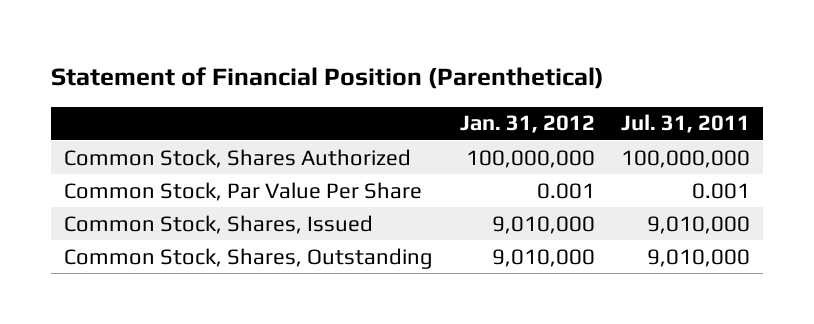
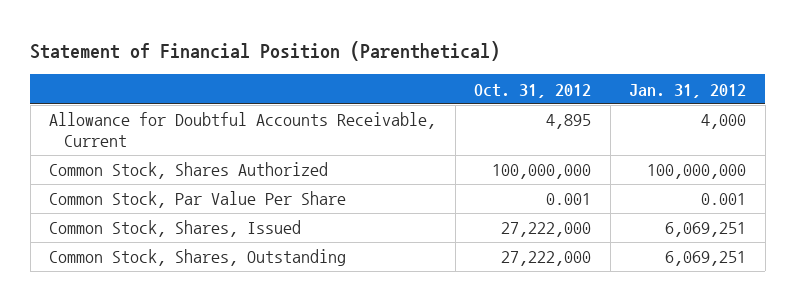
- | Jan. 31, 2012 | Jul. 31, 2011
+ | Oct. 31, 2012 | Jan. 31, 2012
+ Allowance for Doubtful Accounts Receivable, Current | 4,895 | 4,000
- Common Stock, Shares, Issued | 9,010,000 | 9,010,000
- Common Stock, Shares, Outstanding | 9,010,000 | 9,010,000
+ Common Stock, Shares, Issued | 27,222,000 | 6,069,251
+ Common Stock, Shares, Outstanding | 27,222,000 | 6,069,251

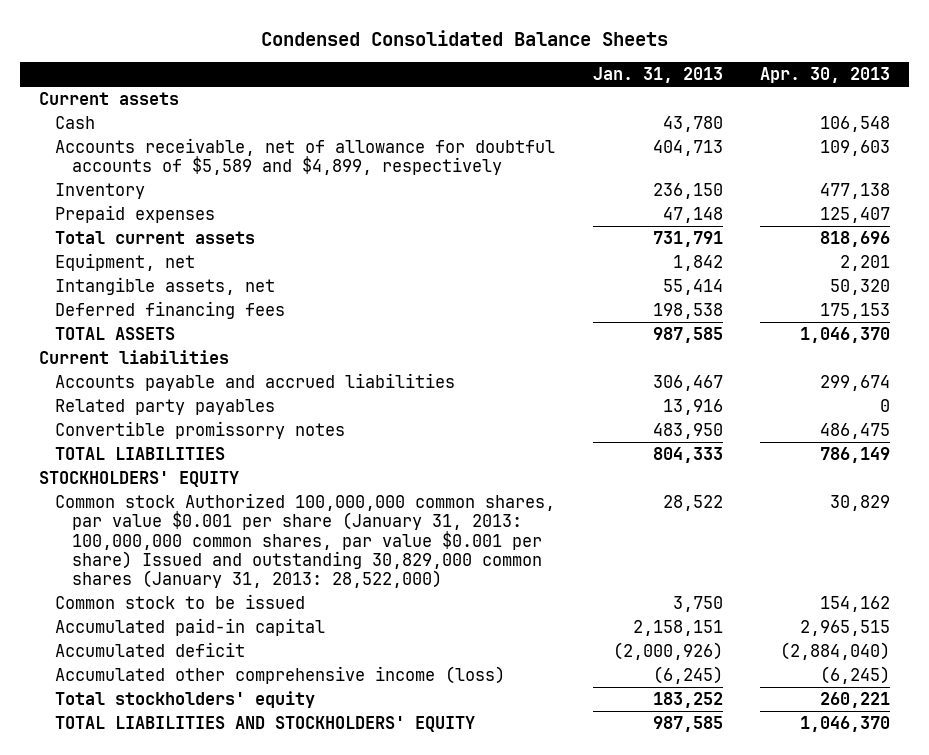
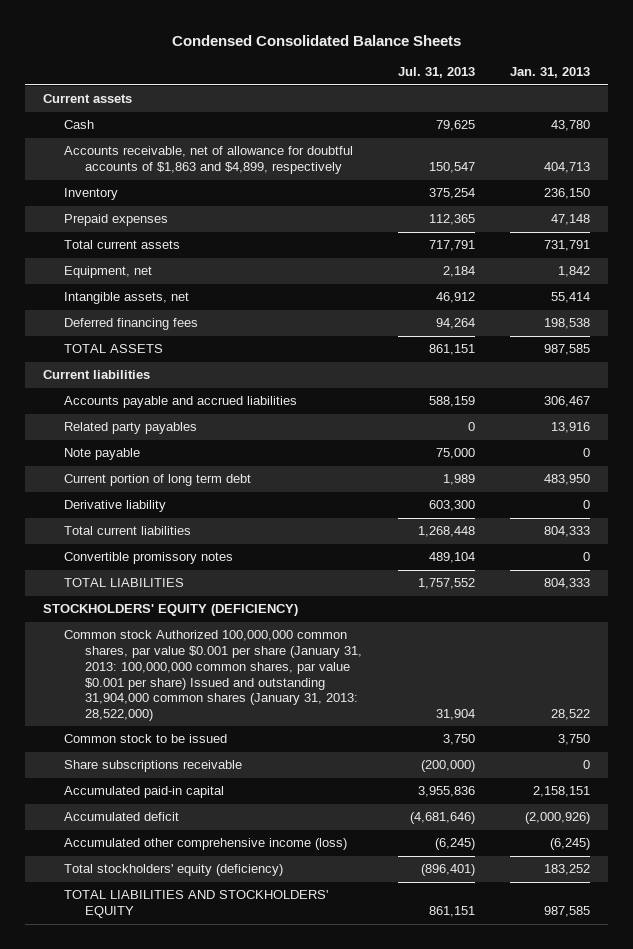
- | Jan. 31, 2013 | Apr. 30, 2013
+ | Jul. 31, 2013 | Jan. 31, 2013
- Accounts receivable, net of allowance for doubtful accounts of $5,589 and $4,899, respectively | 404,713 | 109,603
+ Accounts receivable, net of allowance for doubtful accounts of $1,863 and $4,899, respectively | 150,547 | 404,713
- Convertible promissorry notes | 483,950 | 486,475
+ Note payable | 75,000 | 0
+ Current portion of long term debt | 1,989 | 483,950
+ Derivative liability | 603,300 | 0
+ Total current liabilities | 1,268,448 | 804,333
+ Convertible promissory notes | 489,104 | 0
- STOCKHOLDERS' EQUITY
- Common stock Authorized 100,000,000 common shares, par value $0.001 per share (January 31, 2013: 100,000,000 common shares, par value $0.001 per share) Issued and outstanding 30,829,000 common shares (January 31, 2013: 28,522,000) | 28,522 | 30,829
+ STOCKHOLDERS' EQUITY (DEFICIENCY)
+ Common stock Authorized 100,000,000 common shares, par value $0.001 per share (January 31, 2013: 100,000,000 common shares, par value $0.001 per share) Issued and outstanding 31,904,000 common shares (January 31, 2013: 28,522,000) | 31,904 | 28,522
+ Share subscriptions receivable | (200,000) | 0
- Total stockholders' equity | 183,252 | 260,221
+ Total stockholders' equity (deficiency) | (896,401) | 183,252

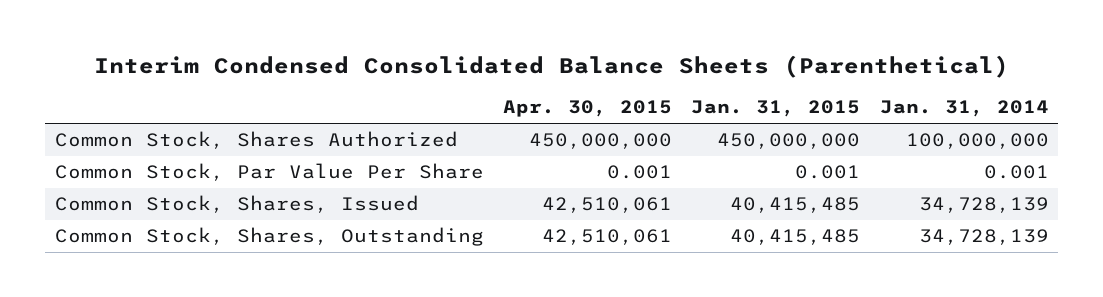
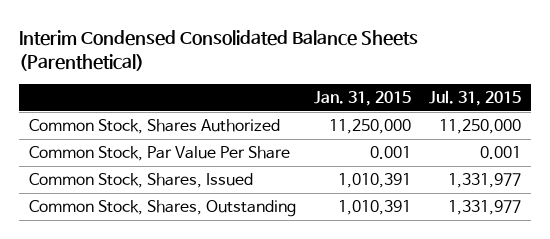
- | Apr. 30, 2015 | Jan. 31, 2015 | Jan. 31, 2014
+ | Jan. 31, 2015 | Jul. 31, 2015
- Common Stock, Shares Authorized | 450,000,000 | 450,000,000 | 100,000,000
+ Common Stock, Shares Authorized | 11,250,000 | 11,250,000
- Common Stock, Shares, Issued | 42,510,061 | 40,415,485 | 34,728,139
- Common Stock, Shares, Outstanding | 42,510,061 | 40,415,485 | 34,728,139
+ Common Stock, Shares, Issued | 1,010,391 | 1,331,977
+ Common Stock, Shares, Outstanding | 1,010,391 | 1,331,977

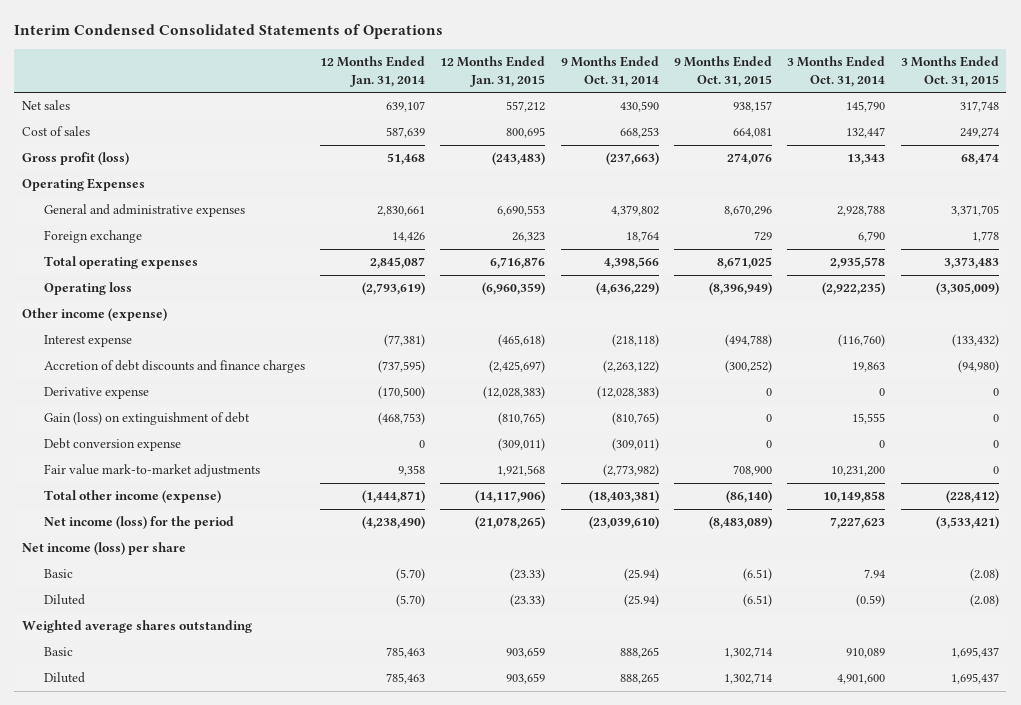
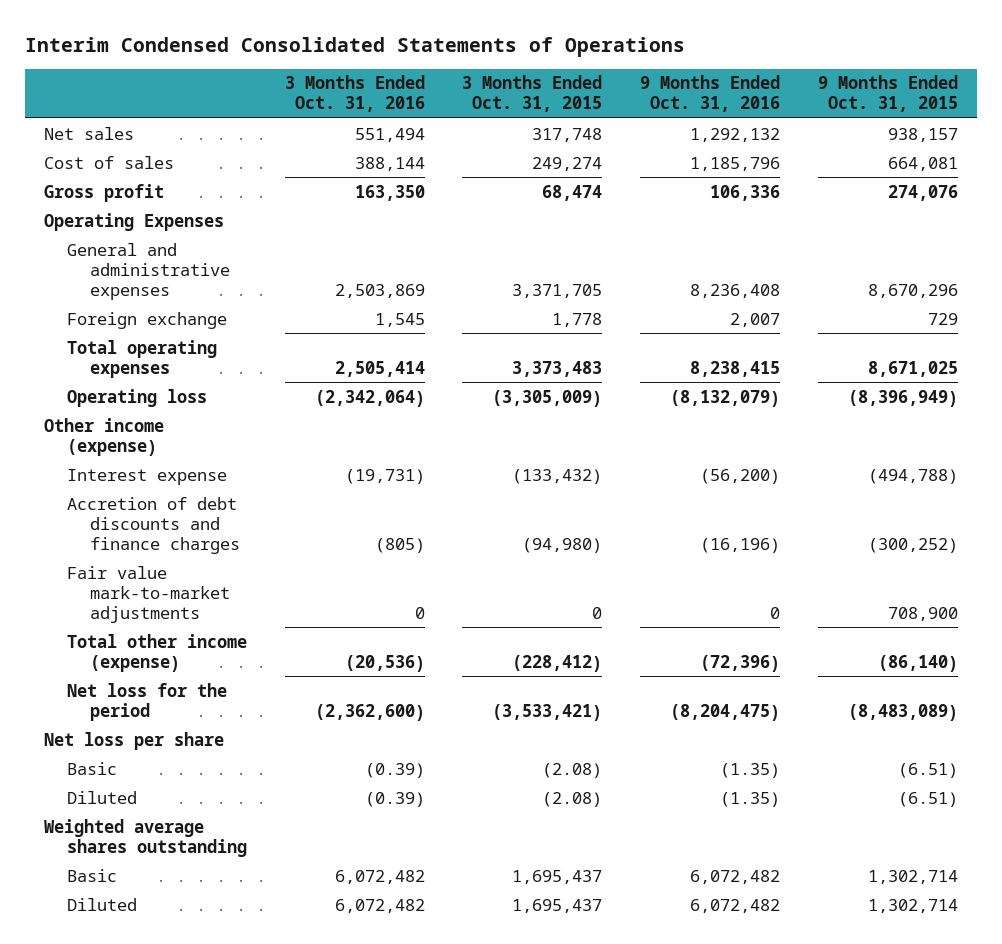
- | 12 Months Ended Jan. 31, 2014 | 12 Months Ended Jan. 31, 2015 | 9 Months Ended Oct. 31, 2014 | 9 Months Ended Oct. 31, 2015 | 3 Months Ended Oct. 31, 2014 | 3 Months Ended Oct. 31, 2015
+ | 3 Months Ended Oct. 31, 2016 | 3 Months Ended Oct. 31, 2015 | 9 Months Ended Oct. 31, 2016 | 9 Months Ended Oct. 31, 2015
- Gross profit (loss) | 51,468 | (243,483) | (237,663) | 274,076 | 13,343 | 68,474
+ Gross profit | 163,350 | 68,474 | 106,336 | 274,076
- Derivative expense | (170,500) | (12,028,383) | (12,028,383) | 0 | 0 | 0
- Gain (loss) on extinguishment of debt | (468,753) | (810,765) | (810,765) | 0 | 15,555 | 0
- Debt conversion expense | 0 | (309,011) | (309,011) | 0 | 0 | 0
- Net income (loss) for the period | (4,238,490) | (21,078,265) | (23,039,610) | (8,483,089) | 7,227,623 | (3,533,421)
- Net income (loss) per share
+ Net loss for the period | (2,362,600) | (3,533,421) | (8,204,475) | (8,483,089)
+ Net loss per share

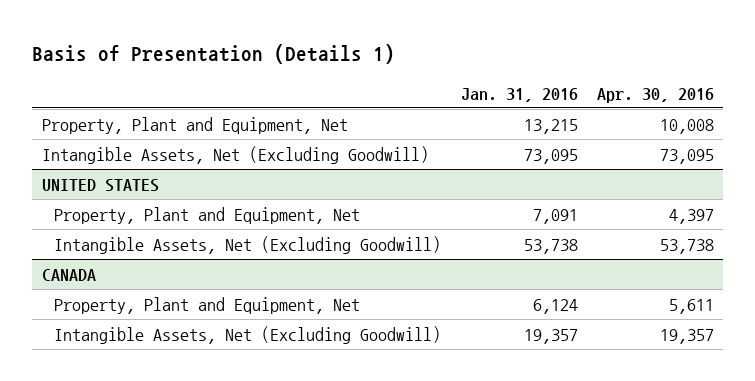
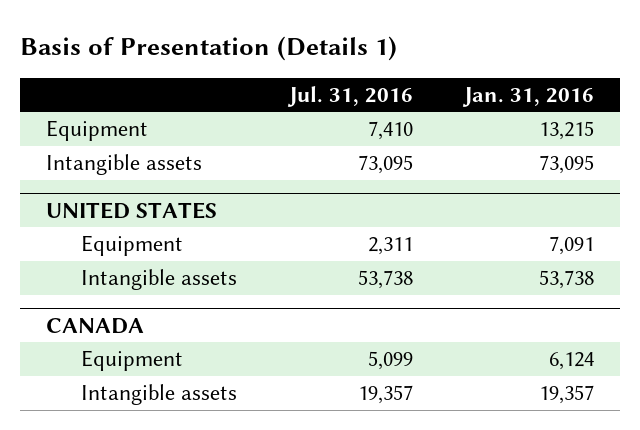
- | Jan. 31, 2016 | Apr. 30, 2016
+ | Jul. 31, 2016 | Jan. 31, 2016
- Property, Plant and Equipment, Net | 13,215 | 10,008
- Intangible Assets, Net (Excluding Goodwill) | 73,095 | 73,095
+ Equipment | 7,410 | 13,215
+ Intangible assets | 73,095 | 73,095
@ UNITED STATES
- Property, Plant and Equipment, Net | 7,091 | 4,397
- Intangible Assets, Net (Excluding Goodwill) | 53,738 | 53,738
+ Equipment | 2,311 | 7,091
+ Intangible assets | 53,738 | 53,738
@ CANADA
- Property, Plant and Equipment, Net | 6,124 | 5,611
- Intangible Assets, Net (Excluding Goodwill) | 19,357 | 19,357
+ Equipment | 5,099 | 6,124
+ Intangible assets | 19,357 | 19,357

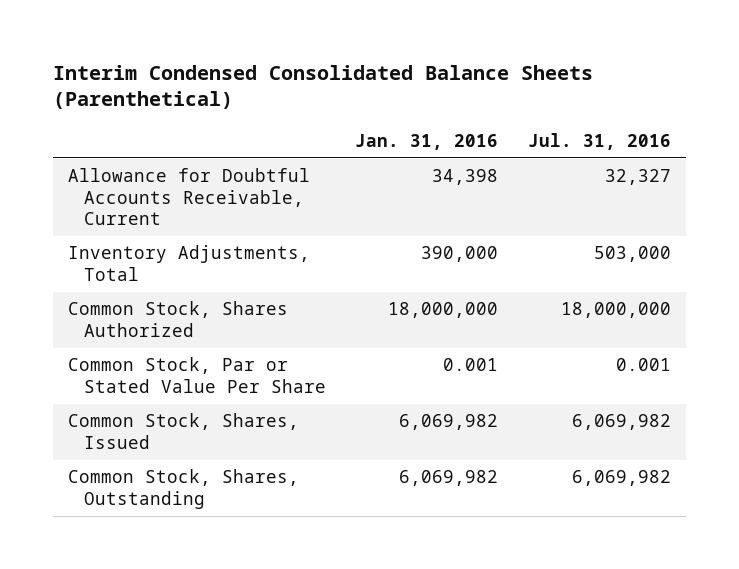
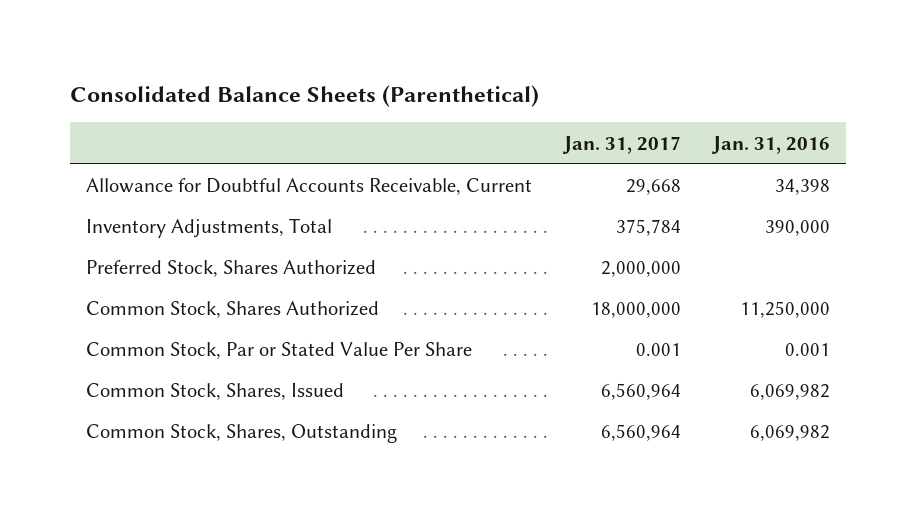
- Interim Condensed Consolidated Balance Sheets (Parenthetical)
+ Consolidated Balance Sheets (Parenthetical)
- | Jan. 31, 2016 | Jul. 31, 2016
+ | Jan. 31, 2017 | Jan. 31, 2016
- Common Stock, Shares Authorized | 18,000,000 | 18,000,000
+ Preferred Stock, Shares Authorized | 2,000,000 |
+ Common Stock, Shares Authorized | 18,000,000 | 11,250,000

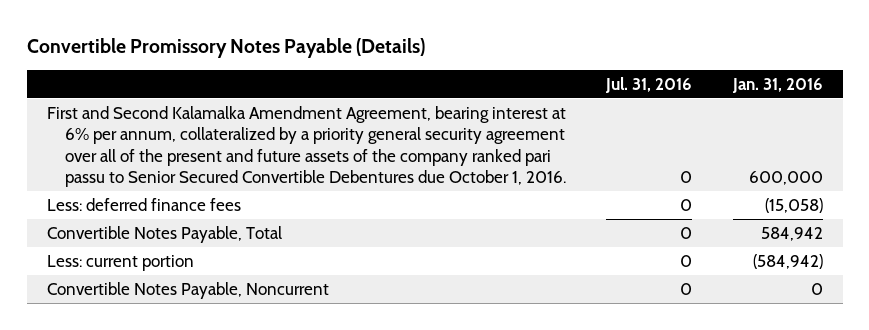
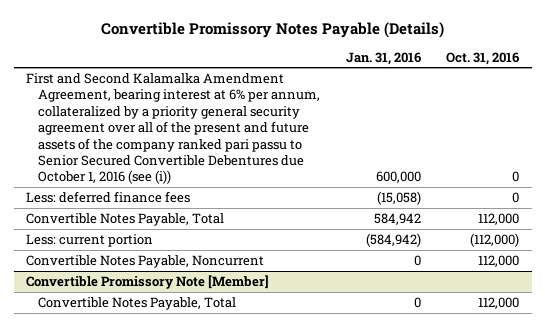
- | Jul. 31, 2016 | Jan. 31, 2016
+ | Jan. 31, 2016 | Oct. 31, 2016
- First and Second Kalamalka Amendment Agreement, bearing interest at 6% per annum, collateralized by a priority general security agreement over all of the present and future assets of the company ranked pari passu to Senior Secured Convertible Debentures due October 1, 2016. | 0 | 600,000
+ First and Second Kalamalka Amendment Agreement, bearing interest at 6% per annum, collateralized by a priority general security agreement over all of the present and future assets of the company ranked pari passu to Senior Secured Convertible Debentures due October 1, 2016 (see (i)) | 600,000 | 0
+ Convertible Promissory Note [Member]
+ Convertible Notes Payable, Total | 0 | 112,000

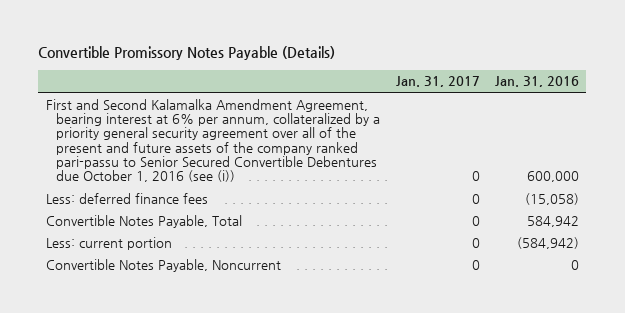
- | Jan. 31, 2016 | Oct. 31, 2016
+ | Jan. 31, 2017 | Jan. 31, 2016
- First and Second Kalamalka Amendment Agreement, bearing interest at 6% per annum, collateralized by a priority general security agreement over all of the present and future assets of the company ranked pari passu to Senior Secured Convertible Debentures due October 1, 2016 (see (i)) | 600,000 | 0
+ First and Second Kalamalka Amendment Agreement, bearing interest at 6% per annum, collateralized by a priority general security agreement over all of the present and future assets of the company ranked pari-passu to Senior Secured Convertible Debentures due October 1, 2016 (see (i)) | 0 | 600,000
- Convertible Promissory Note [Member]
- Convertible Notes Payable, Total | 0 | 112,000

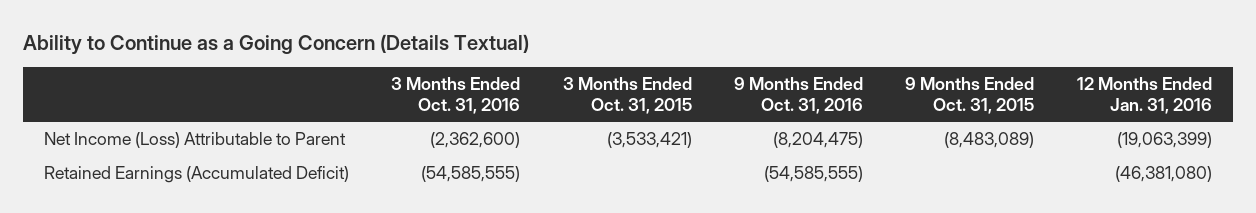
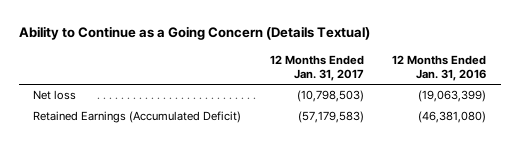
- | 3 Months Ended Oct. 31, 2016 | 3 Months Ended Oct. 31, 2015 | 9 Months Ended Oct. 31, 2016 | 9 Months Ended Oct. 31, 2015 | 12 Months Ended Jan. 31, 2016
+ | 12 Months Ended Jan. 31, 2017 | 12 Months Ended Jan. 31, 2016
- Net Income (Loss) Attributable to Parent | (2,362,600) | (3,533,421) | (8,204,475) | (8,483,089) | (19,063,399)
+ Net loss | (10,798,503) | (19,063,399)

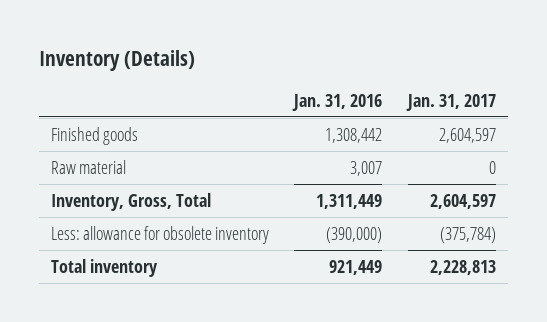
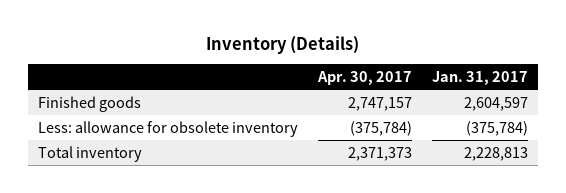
- | Jan. 31, 2016 | Jan. 31, 2017
+ | Apr. 30, 2017 | Jan. 31, 2017
- Raw material | 3,007 | 0
- Inventory, Gross, Total | 1,311,449 | 2,604,597

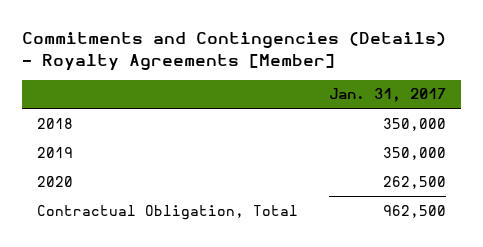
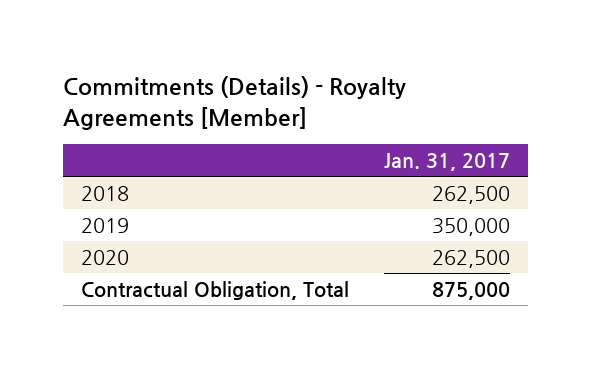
- Commitments and Contingencies (Details) - Royalty Agreements [Member]
+ Commitments (Details) - Royalty Agreements [Member]
- 2018 | 350,000
+ 2018 | 262,500
- Contractual Obligation, Total | 962,500
+ Contractual Obligation, Total | 875,000

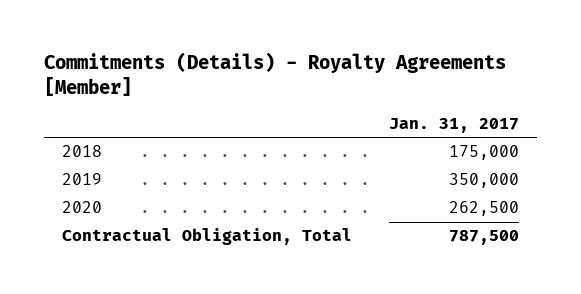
- 2018 | 262,500
+ 2018 | 175,000
- Contractual Obligation, Total | 875,000
+ Contractual Obligation, Total | 787,500

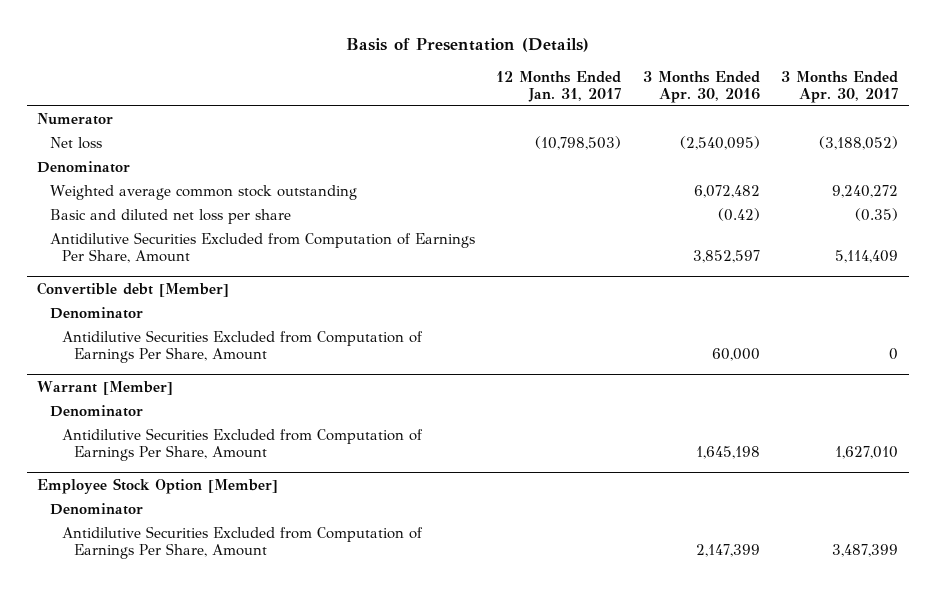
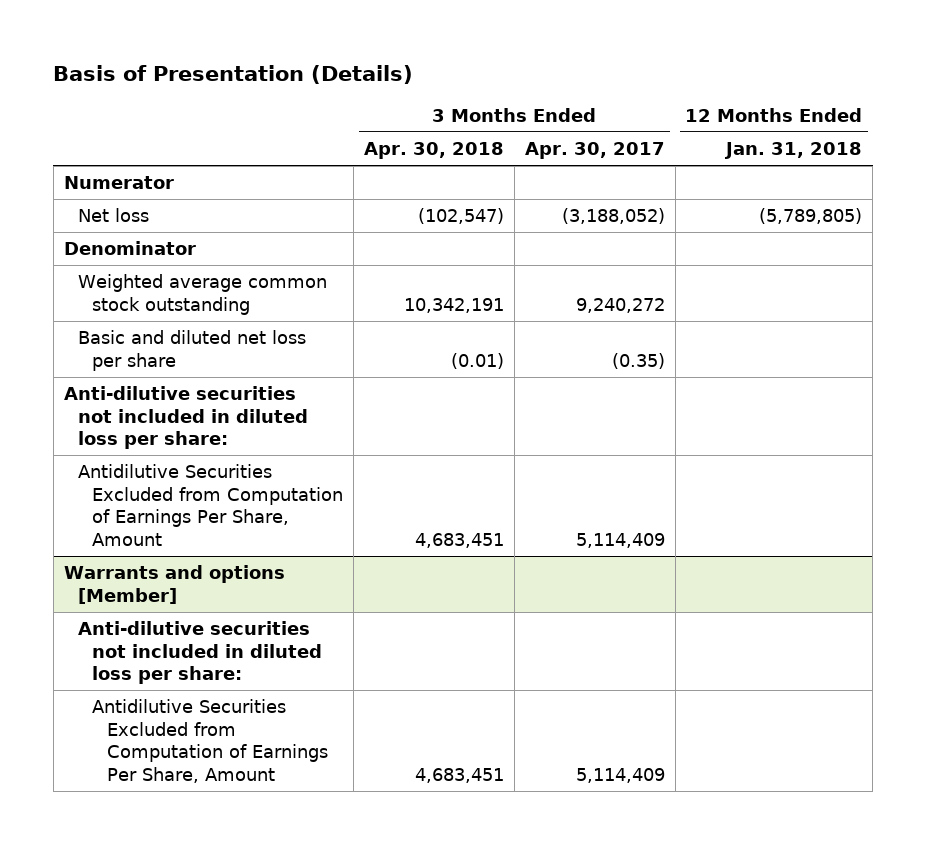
- | 12 Months Ended Jan. 31, 2017 | 3 Months Ended Apr. 30, 2016 | 3 Months Ended Apr. 30, 2017
+ | 3 Months Ended Apr. 30, 2018 | 3 Months Ended Apr. 30, 2017 | 12 Months Ended Jan. 31, 2018
+ Anti-dilutive securities not included in diluted loss per share:
- Convertible debt [Member]
- Denominator
- Antidilutive Securities Excluded from Computation of Earnings Per Share, Amount | | 60,000 | 0
- Warrant [Member]
- Denominator
- Antidilutive Securities Excluded from Computation of Earnings Per Share, Amount | | 1,645,198 | 1,627,010
- Employee Stock Option [Member]
- Denominator
- Antidilutive Securities Excluded from Computation of Earnings Per Share, Amount | | 2,147,399 | 3,487,399
+ Warrants and options [Member]
+ Anti-dilutive securities not included in diluted loss per share:
+ Antidilutive Securities Excluded from Computation of Earnings Per Share, Amount | 4,683,451 | 5,114,409 |

